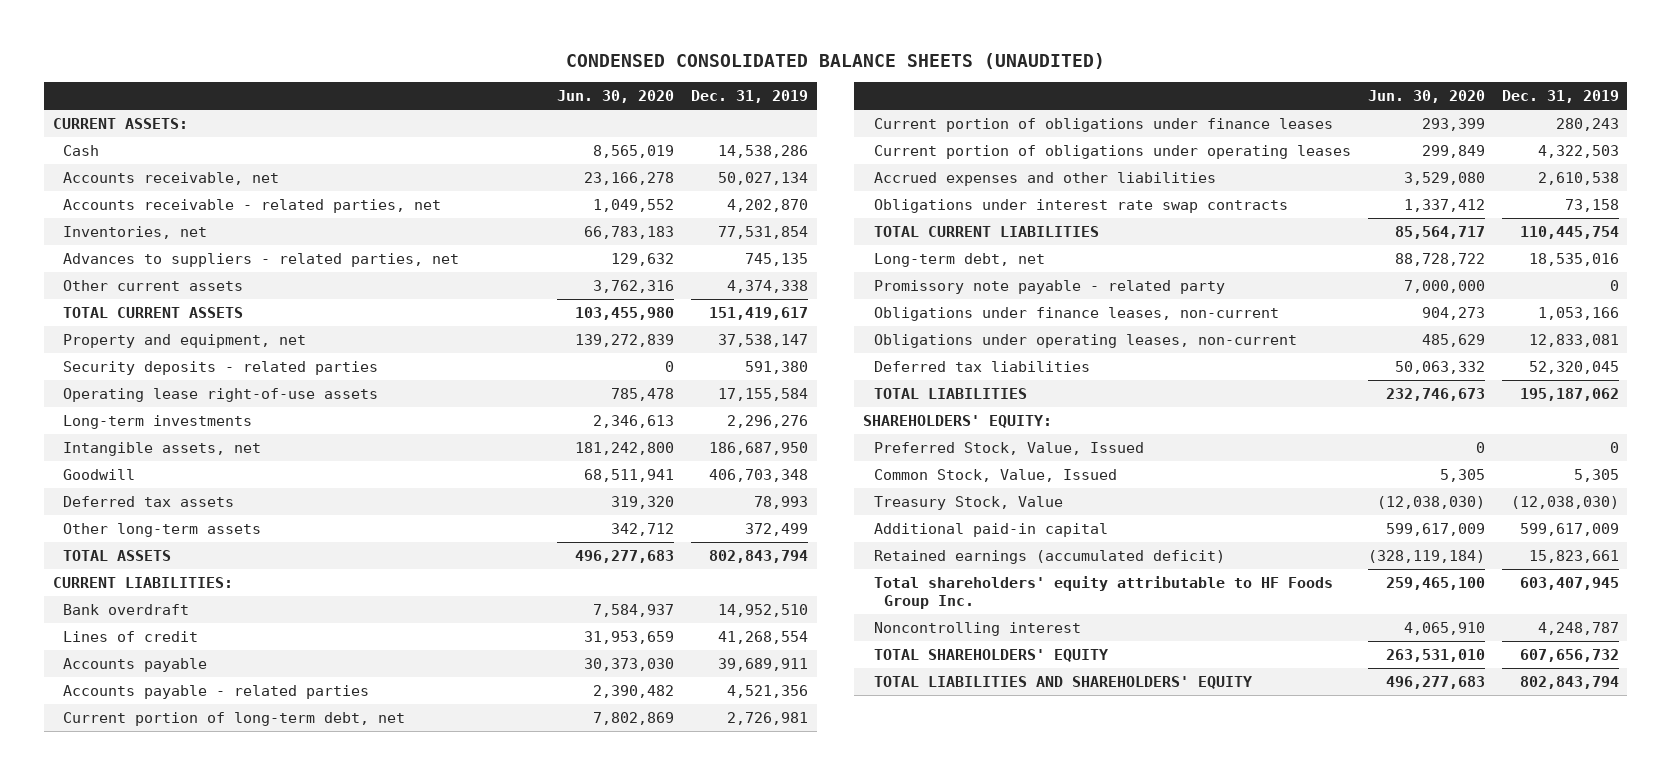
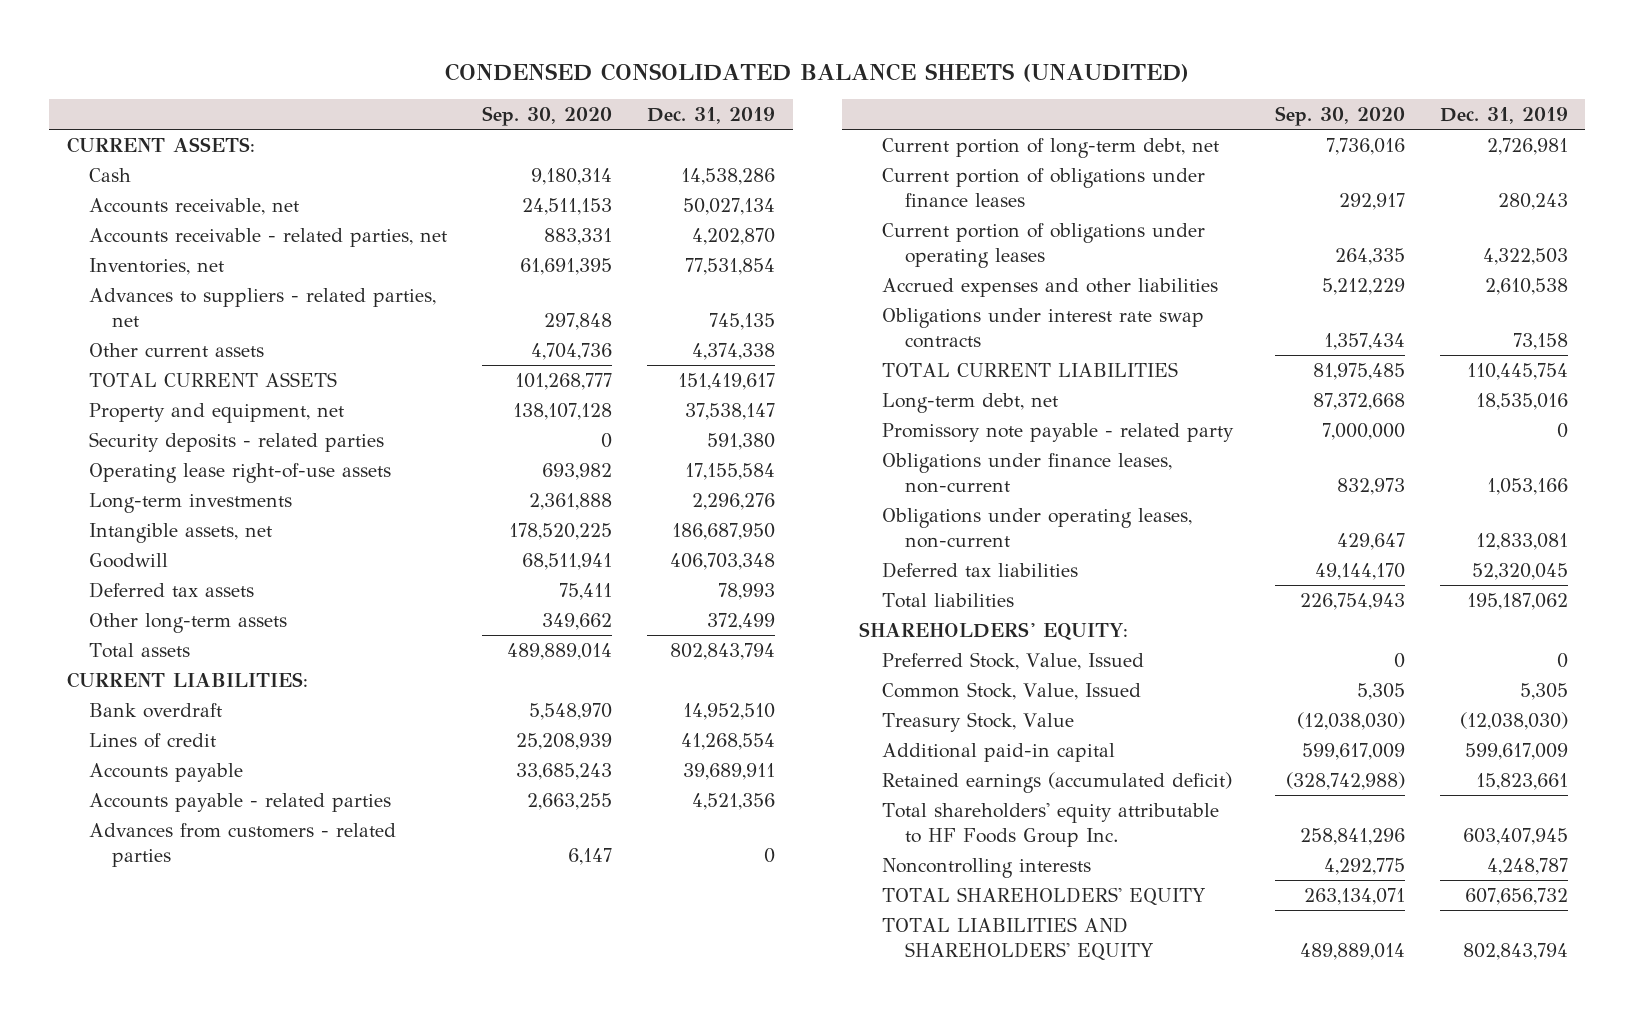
- | Jun. 30, 2020 | Dec. 31, 2019
+ | Sep. 30, 2020 | Dec. 31, 2019
- TOTAL ASSETS | 496,277,683 | 802,843,794
+ Total assets | 489,889,014 | 802,843,794
+ Advances from customers - related parties | 6,147 | 0
- TOTAL LIABILITIES | 232,746,673 | 195,187,062
+ Total liabilities | 226,754,943 | 195,187,062
- Noncontrolling interest | 4,065,910 | 4,248,787
+ Noncontrolling interests | 4,292,775 | 4,248,787

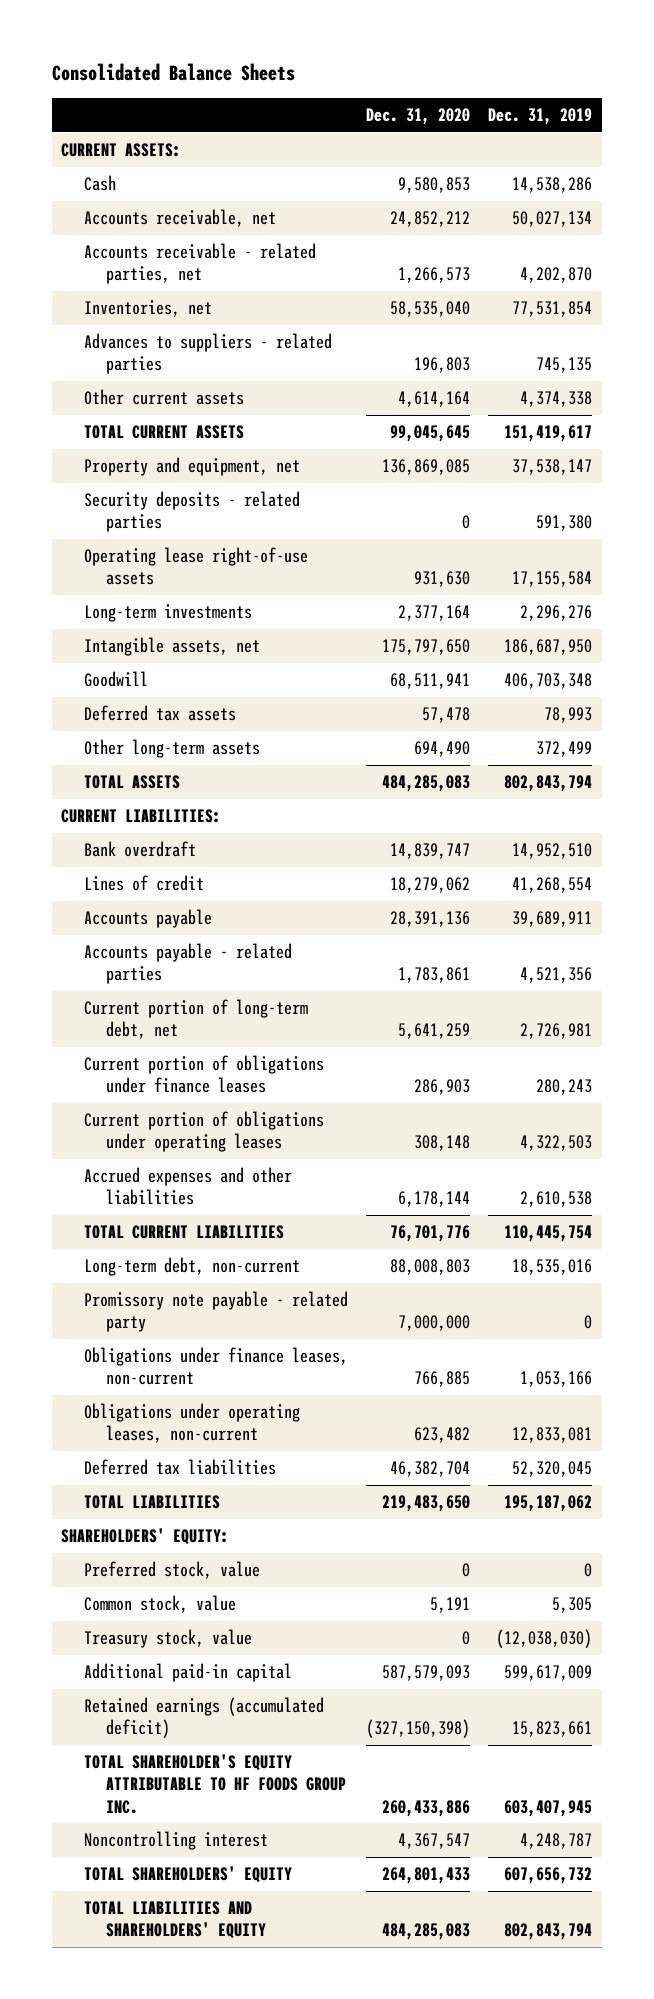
- CONDENSED CONSOLIDATED BALANCE SHEETS (UNAUDITED)
+ Consolidated Balance Sheets
- | Sep. 30, 2020 | Dec. 31, 2019
+ | Dec. 31, 2020 | Dec. 31, 2019
- Advances to suppliers - related parties, net | 297,848 | 745,135
+ Advances to suppliers - related parties | 196,803 | 745,135
- Total assets | 489,889,014 | 802,843,794
+ TOTAL ASSETS | 484,285,083 | 802,843,794
- Advances from customers - related parties | 6,147 | 0
- Obligations under interest rate swap contracts | 1,357,434 | 73,158
- Long-term debt, net | 87,372,668 | 18,535,016
+ Long-term debt, non-current | 88,008,803 | 18,535,016
- Total liabilities | 226,754,943 | 195,187,062
+ TOTAL LIABILITIES | 219,483,650 | 195,187,062
- Preferred Stock, Value, Issued | 0 | 0
- Common Stock, Value, Issued | 5,305 | 5,305
- Treasury Stock, Value | (12,038,030) | (12,038,030)
+ Preferred stock, value | 0 | 0
+ Common stock, value | 5,191 | 5,305
+ Treasury stock, value | 0 | (12,038,030)
- Total shareholders' equity attributable to HF Foods Group Inc. | 258,841,296 | 603,407,945
- Noncontrolling interests | 4,292,775 | 4,248,787
+ TOTAL SHAREHOLDER'S EQUITY ATTRIBUTABLE TO HF FOODS GROUP INC. | 260,433,886 | 603,407,945
+ Noncontrolling interest | 4,367,547 | 4,248,787

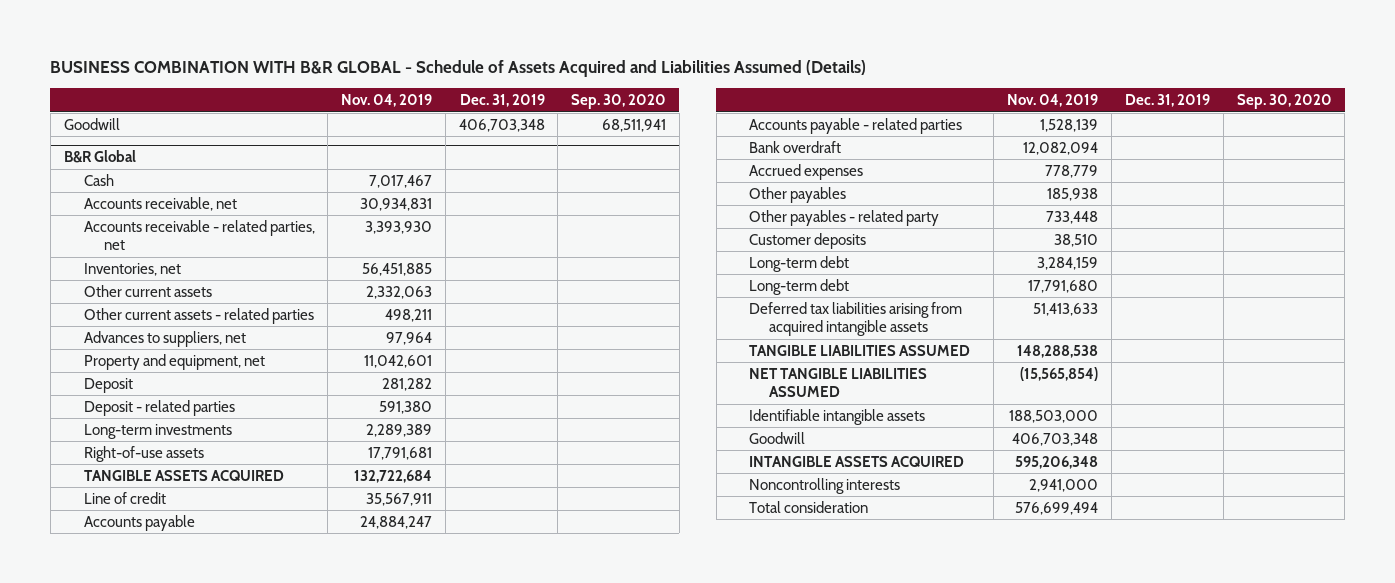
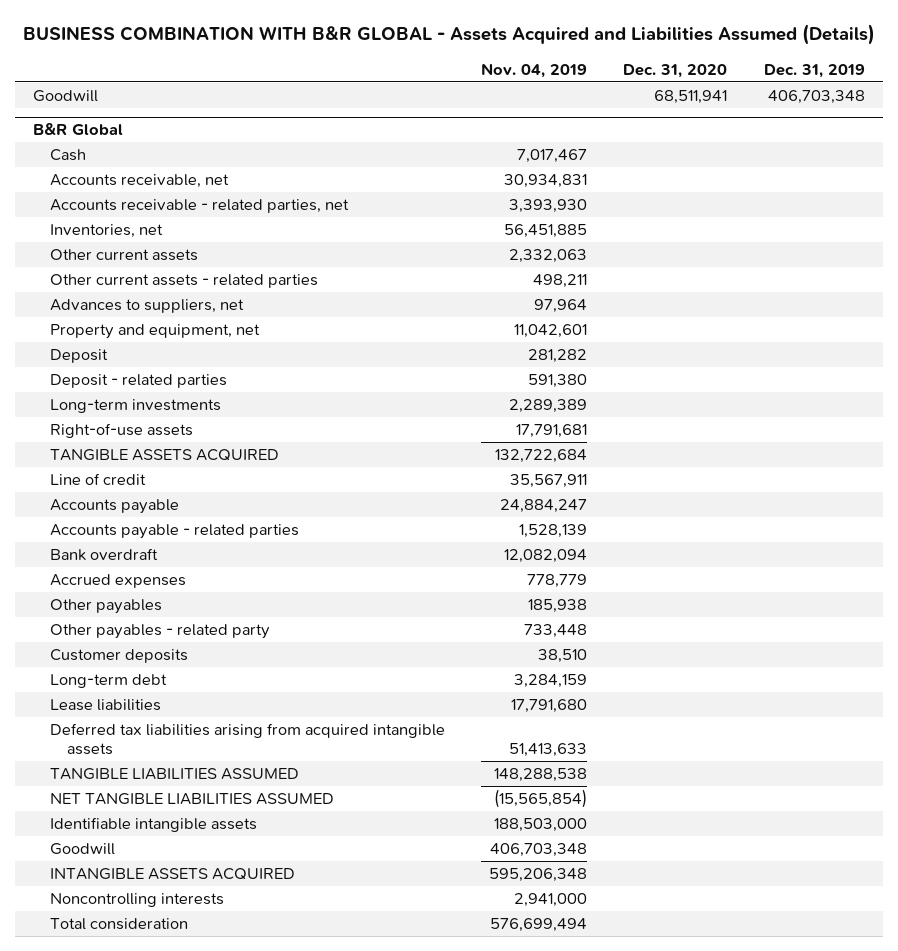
- BUSINESS COMBINATION WITH B&R GLOBAL - Schedule of Assets Acquired and Liabilities Assumed (Details)
+ BUSINESS COMBINATION WITH B&R GLOBAL - Assets Acquired and Liabilities Assumed (Details)
- | Nov. 04, 2019 | Dec. 31, 2019 | Sep. 30, 2020
+ | Nov. 04, 2019 | Dec. 31, 2020 | Dec. 31, 2019
@ B&R Global
- Long-term debt | 17,791,680 | |
+ Lease liabilities | 17,791,680 | |

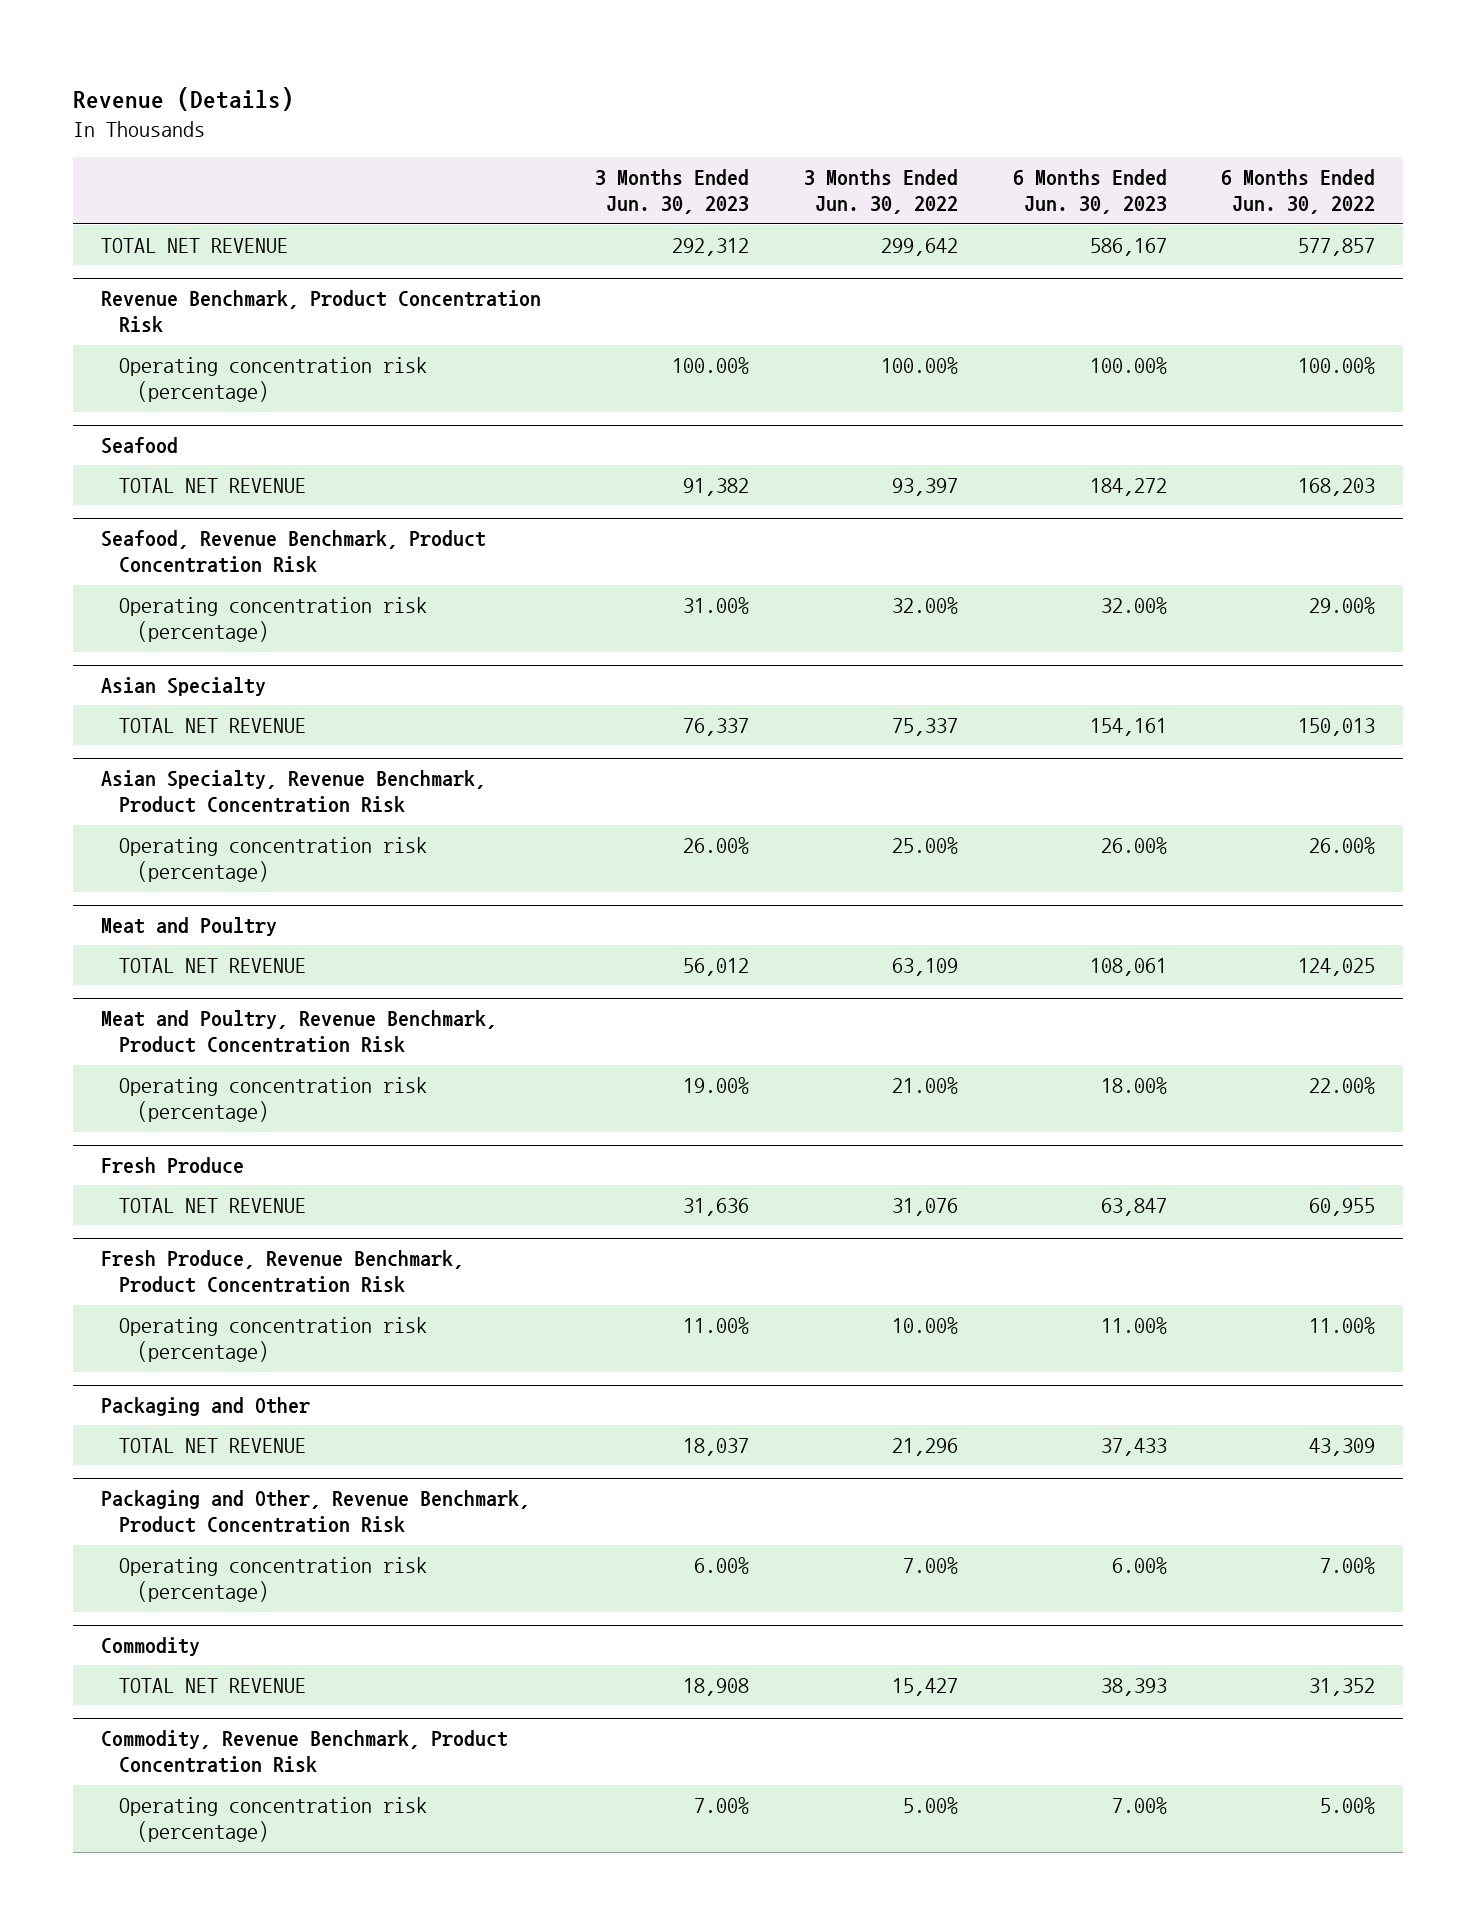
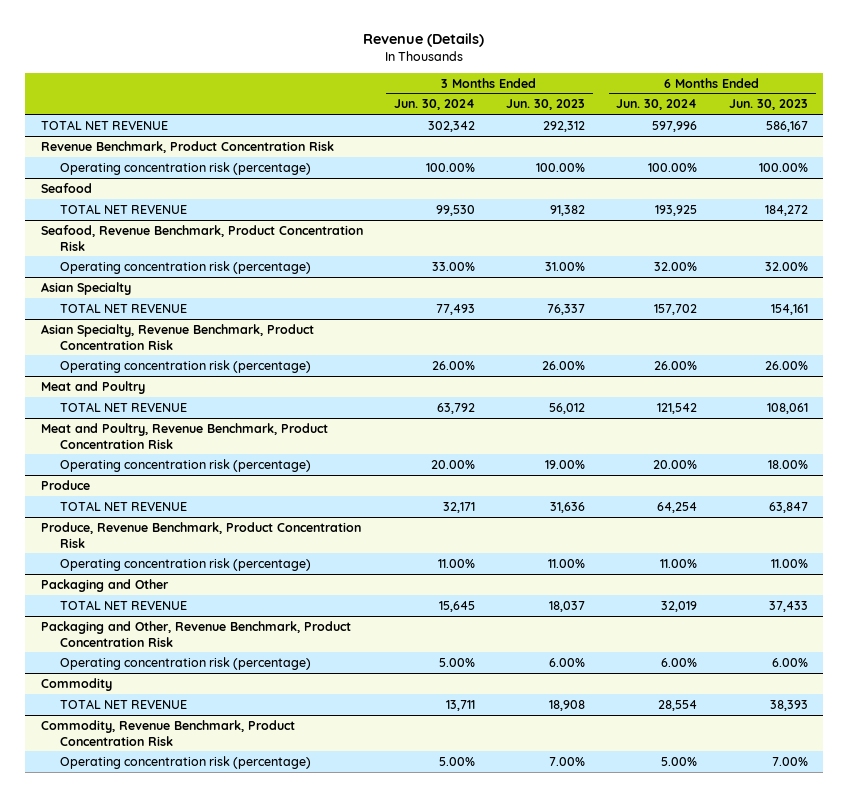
- | 3 Months Ended Jun. 30, 2023 | 3 Months Ended Jun. 30, 2022 | 6 Months Ended Jun. 30, 2023 | 6 Months Ended Jun. 30, 2022
+ | 3 Months Ended Jun. 30, 2024 | 3 Months Ended Jun. 30, 2023 | 6 Months Ended Jun. 30, 2024 | 6 Months Ended Jun. 30, 2023
- Fresh Produce
+ Produce
- Fresh Produce, Revenue Benchmark, Product Concentration Risk
+ Produce, Revenue Benchmark, Product Concentration Risk

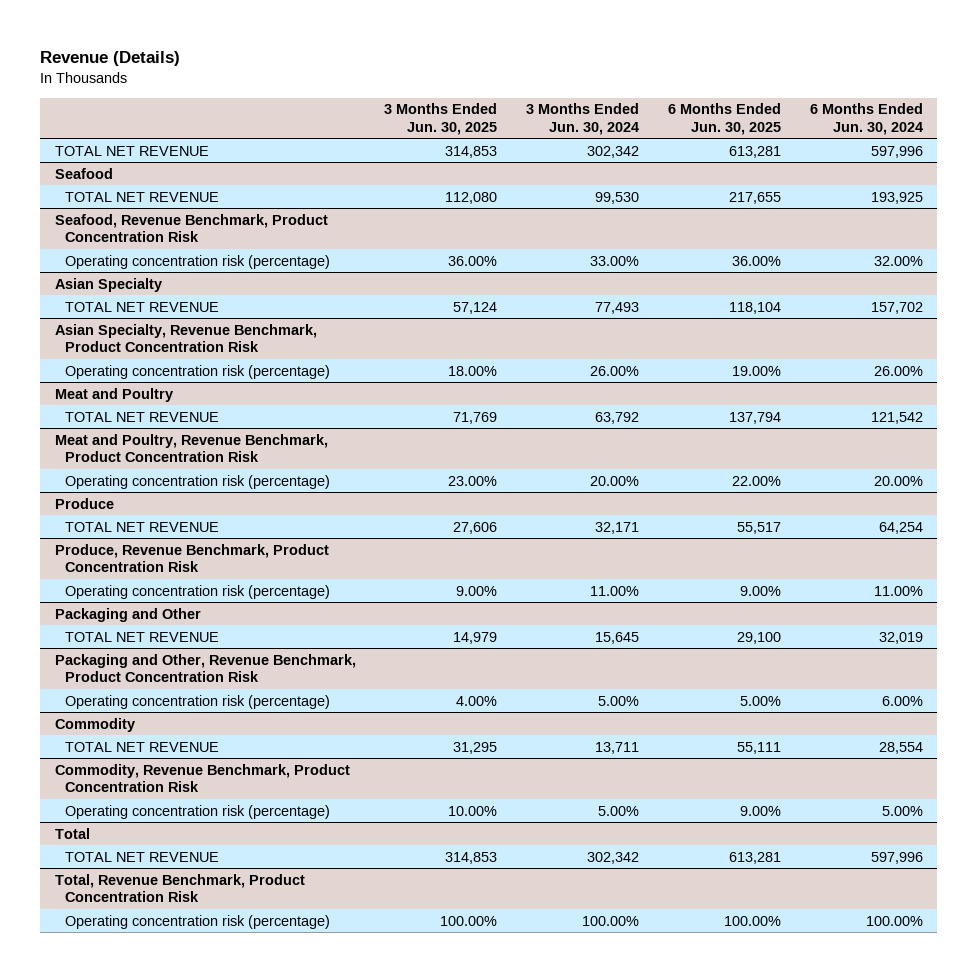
- | 3 Months Ended Jun. 30, 2024 | 3 Months Ended Jun. 30, 2023 | 6 Months Ended Jun. 30, 2024 | 6 Months Ended Jun. 30, 2023
+ | 3 Months Ended Jun. 30, 2025 | 3 Months Ended Jun. 30, 2024 | 6 Months Ended Jun. 30, 2025 | 6 Months Ended Jun. 30, 2024
- Revenue Benchmark, Product Concentration Risk
- Operating concentration risk (percentage) | 100.00% | 100.00% | 100.00% | 100.00%
+ Total
+ TOTAL NET REVENUE | 314,853 | 302,342 | 613,281 | 597,996
+ Total, Revenue Benchmark, Product Concentration Risk
+ Operating concentration risk (percentage) | 100.00% | 100.00% | 100.00% | 100.00%

